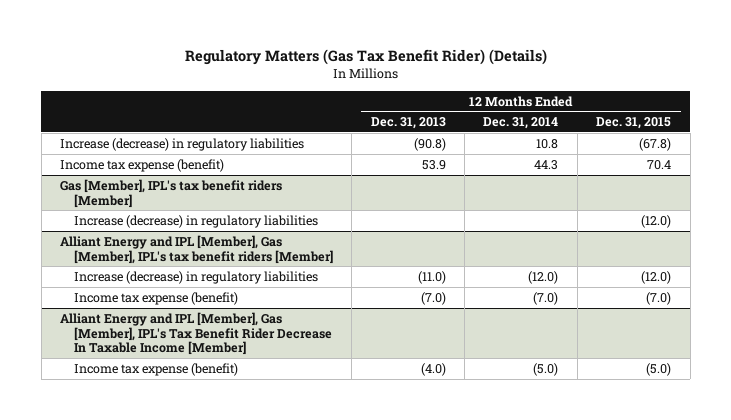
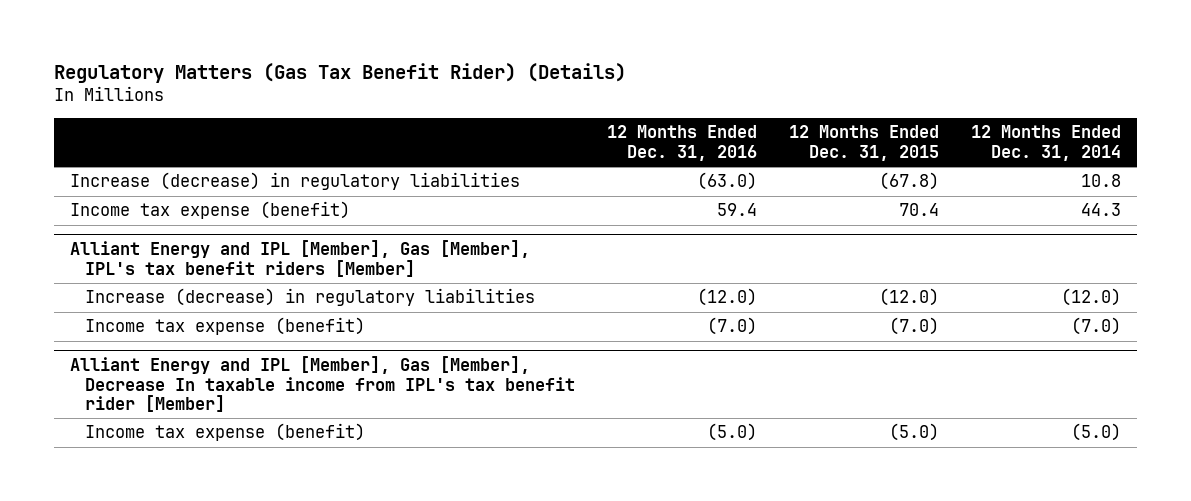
- | 12 Months Ended Dec. 31, 2013 | 12 Months Ended Dec. 31, 2014 | 12 Months Ended Dec. 31, 2015
+ | 12 Months Ended Dec. 31, 2016 | 12 Months Ended Dec. 31, 2015 | 12 Months Ended Dec. 31, 2014
- Gas [Member], IPL's tax benefit riders [Member]
- Increase (decrease) in regulatory liabilities | | | (12.0)
- Alliant Energy and IPL [Member], Gas [Member], IPL's Tax Benefit Rider Decrease In Taxable Income [Member]
+ Alliant Energy and IPL [Member], Gas [Member], Decrease In taxable income from IPL's tax benefit rider [Member]

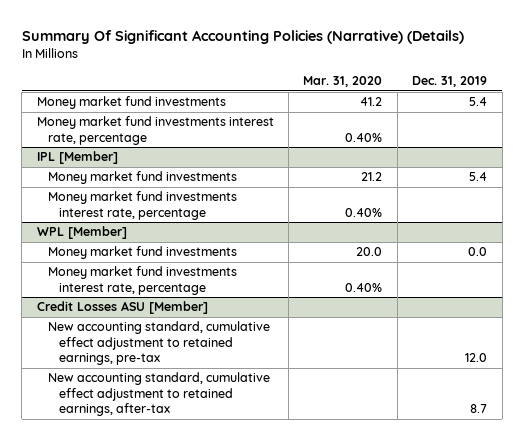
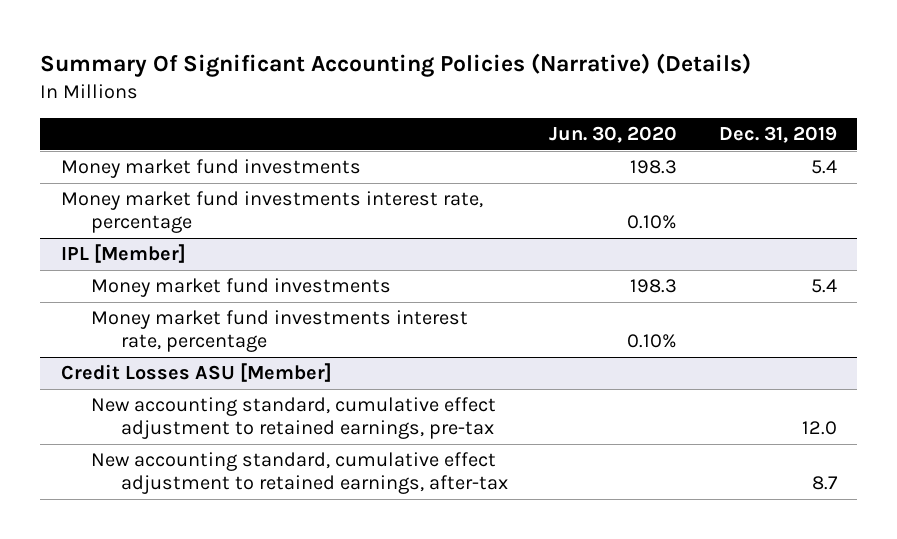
- | Mar. 31, 2020 | Dec. 31, 2019
+ | Jun. 30, 2020 | Dec. 31, 2019
- WPL [Member]
- Money market fund investments | 20.0 | 0.0
- Money market fund investments interest rate, percentage | 0.40% |

